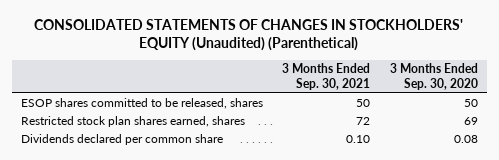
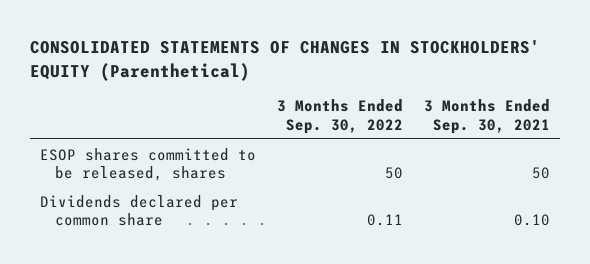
- CONSOLIDATED STATEMENTS OF CHANGES IN STOCKHOLDERS' EQUITY (Unaudited) (Parenthetical)
+ CONSOLIDATED STATEMENTS OF CHANGES IN STOCKHOLDERS' EQUITY (Parenthetical)
- | 3 Months Ended Sep. 30, 2021 | 3 Months Ended Sep. 30, 2020
+ | 3 Months Ended Sep. 30, 2022 | 3 Months Ended Sep. 30, 2021
- Restricted stock plan shares earned, shares | 72 | 69

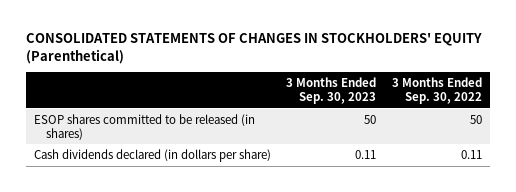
- | 3 Months Ended Sep. 30, 2022 | 3 Months Ended Sep. 30, 2021
+ | 3 Months Ended Sep. 30, 2023 | 3 Months Ended Sep. 30, 2022
- ESOP shares committed to be released, shares | 50 | 50
- Dividends declared per common share | 0.11 | 0.10
+ ESOP shares committed to be released (in shares) | 50 | 50
+ Cash dividends declared (in dollars per share) | 0.11 | 0.11

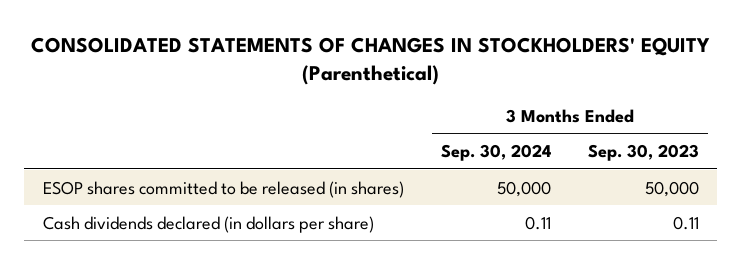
- | 3 Months Ended Sep. 30, 2023 | 3 Months Ended Sep. 30, 2022
+ | 3 Months Ended Sep. 30, 2024 | 3 Months Ended Sep. 30, 2023
- ESOP shares committed to be released (in shares) | 50 | 50
+ ESOP shares committed to be released (in shares) | 50,000 | 50,000

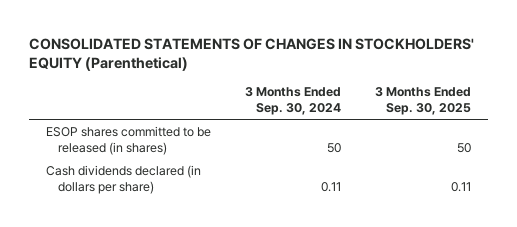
- | 3 Months Ended Sep. 30, 2024 | 3 Months Ended Sep. 30, 2023
+ | 3 Months Ended Sep. 30, 2024 | 3 Months Ended Sep. 30, 2025
- ESOP shares committed to be released (in shares) | 50,000 | 50,000
+ ESOP shares committed to be released (in shares) | 50 | 50

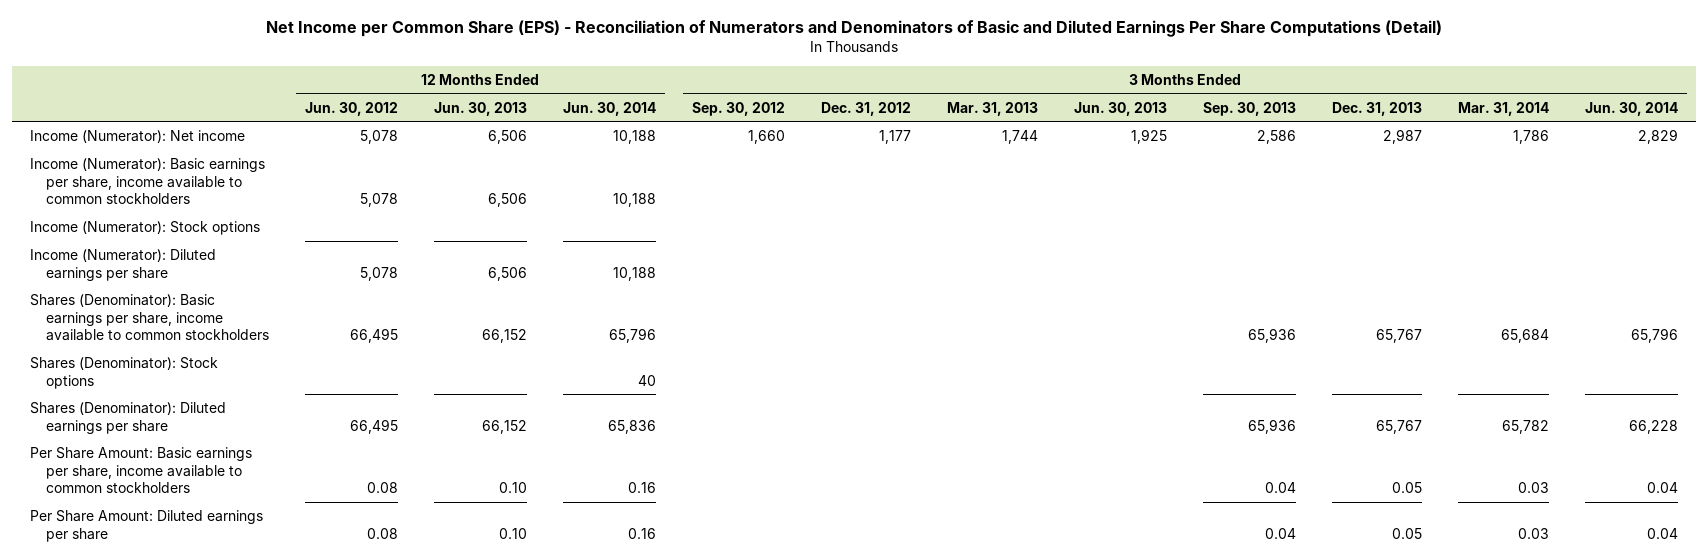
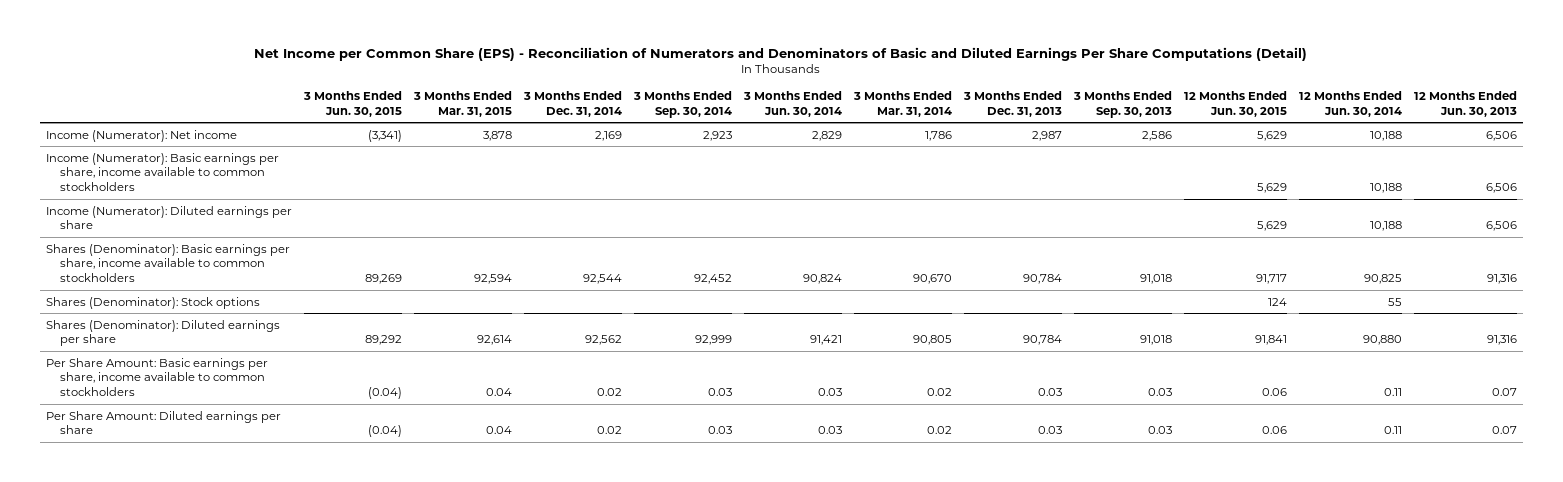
- | 12 Months Ended Jun. 30, 2012 | 12 Months Ended Jun. 30, 2013 | 12 Months Ended Jun. 30, 2014 | 3 Months Ended Sep. 30, 2012 | 3 Months Ended Dec. 31, 2012 | 3 Months Ended Mar. 31, 2013 | 3 Months Ended Jun. 30, 2013 | 3 Months Ended Sep. 30, 2013 | 3 Months Ended Dec. 31, 2013 | 3 Months Ended Mar. 31, 2014 | 3 Months Ended Jun. 30, 2014
+ | 3 Months Ended Jun. 30, 2015 | 3 Months Ended Mar. 31, 2015 | 3 Months Ended Dec. 31, 2014 | 3 Months Ended Sep. 30, 2014 | 3 Months Ended Jun. 30, 2014 | 3 Months Ended Mar. 31, 2014 | 3 Months Ended Dec. 31, 2013 | 3 Months Ended Sep. 30, 2013 | 12 Months Ended Jun. 30, 2015 | 12 Months Ended Jun. 30, 2014 | 12 Months Ended Jun. 30, 2013
- Income (Numerator): Stock options
- Shares (Denominator): Basic earnings per share, income available to common stockholders | 66,495 | 66,152 | 65,796 | | | | | 65,936 | 65,767 | 65,684 | 65,796
- Shares (Denominator): Stock options | | | 40 | | | | | | | |
- Shares (Denominator): Diluted earnings per share | 66,495 | 66,152 | 65,836 | | | | | 65,936 | 65,767 | 65,782 | 66,228
- Per Share Amount: Basic earnings per share, income available to common stockholders | 0.08 | 0.10 | 0.16 | | | | | 0.04 | 0.05 | 0.03 | 0.04
- Per Share Amount: Diluted earnings per share | 0.08 | 0.10 | 0.16 | | | | | 0.04 | 0.05 | 0.03 | 0.04
+ Shares (Denominator): Basic earnings per share, income available to common stockholders | 89,269 | 92,594 | 92,544 | 92,452 | 90,824 | 90,670 | 90,784 | 91,018 | 91,717 | 90,825 | 91,316
+ Shares (Denominator): Stock options | | | | | | | | | 124 | 55 |
+ Shares (Denominator): Diluted earnings per share | 89,292 | 92,614 | 92,562 | 92,999 | 91,421 | 90,805 | 90,784 | 91,018 | 91,841 | 90,880 | 91,316
+ Per Share Amount: Basic earnings per share, income available to common stockholders | (0.04) | 0.04 | 0.02 | 0.03 | 0.03 | 0.02 | 0.03 | 0.03 | 0.06 | 0.11 | 0.07
+ Per Share Amount: Diluted earnings per share | (0.04) | 0.04 | 0.02 | 0.03 | 0.03 | 0.02 | 0.03 | 0.03 | 0.06 | 0.11 | 0.07

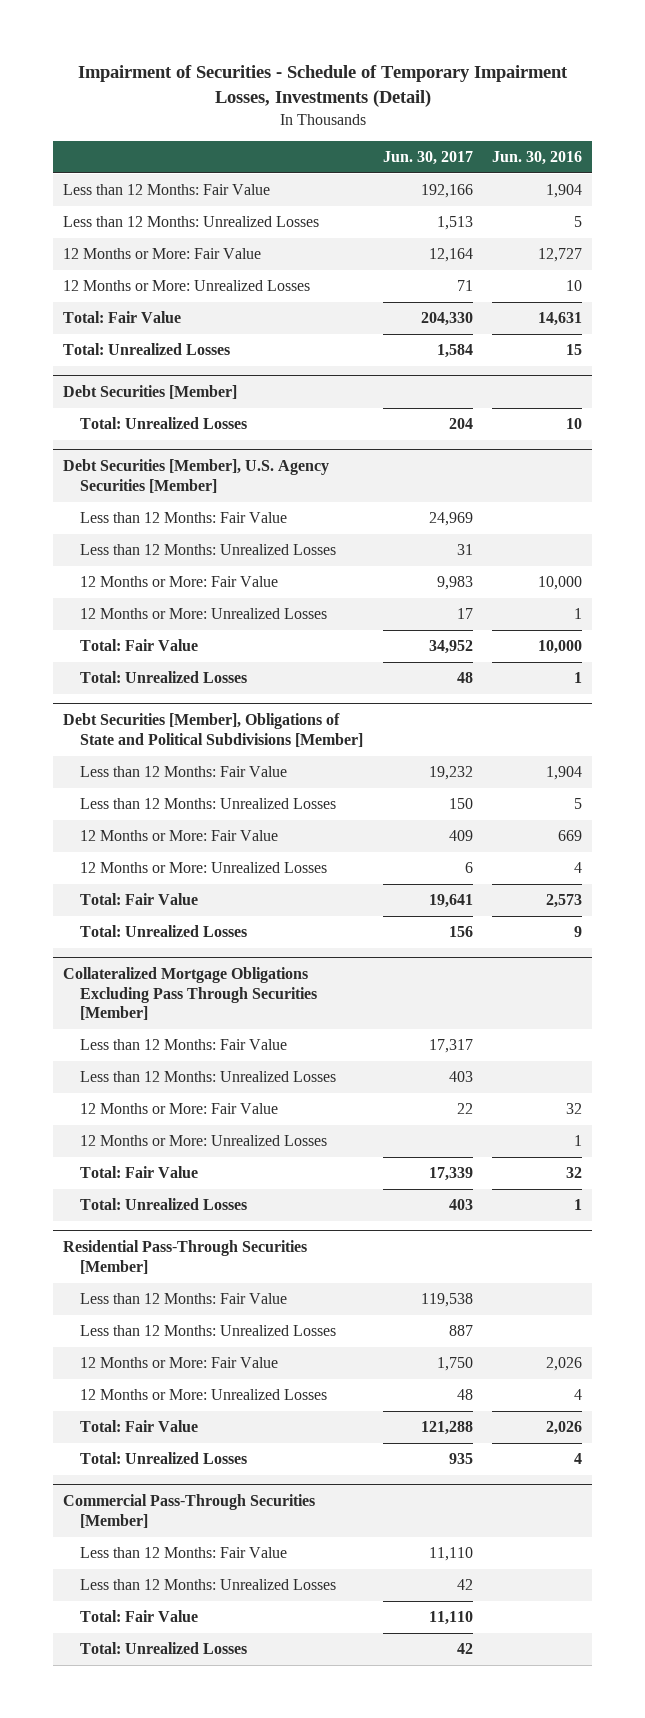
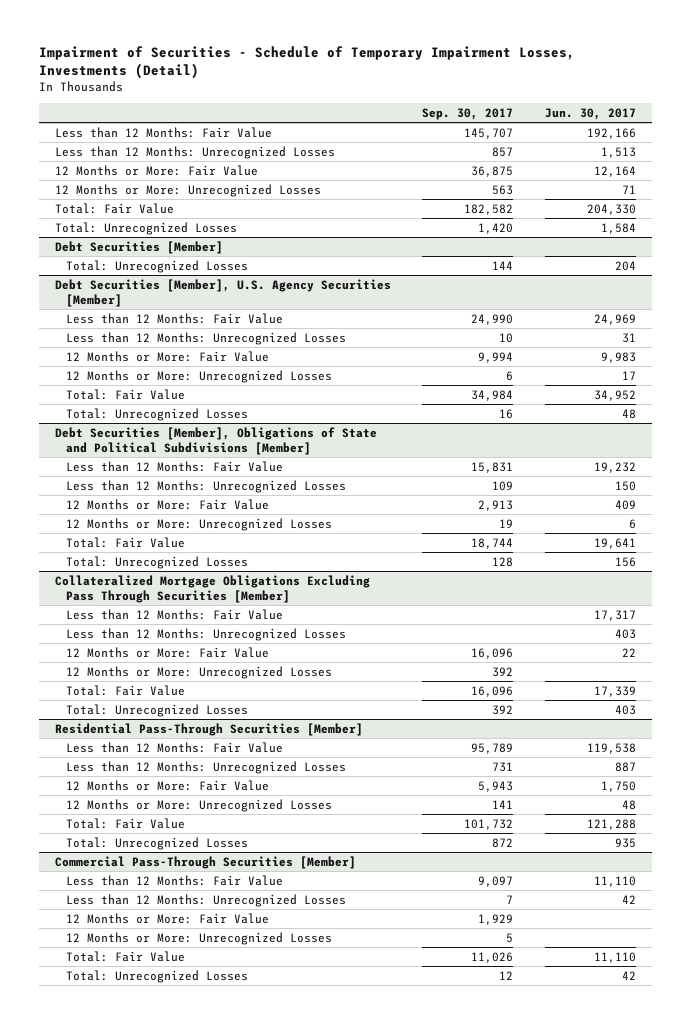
- | Jun. 30, 2017 | Jun. 30, 2016
+ | Sep. 30, 2017 | Jun. 30, 2017
- Less than 12 Months: Unrealized Losses | 1,513 | 5
+ Less than 12 Months: Unrecognized Losses | 857 | 1,513
- 12 Months or More: Unrealized Losses | 71 | 10
+ 12 Months or More: Unrecognized Losses | 563 | 71
- Total: Unrealized Losses | 1,584 | 15
+ Total: Unrecognized Losses | 1,420 | 1,584
@ Debt Securities [Member]
- Total: Unrealized Losses | 204 | 10
+ Total: Unrecognized Losses | 144 | 204
@ Debt Securities [Member], U.S. Agency Securities [Member]
- Less than 12 Months: Unrealized Losses | 31 |
+ Less than 12 Months: Unrecognized Losses | 10 | 31
- 12 Months or More: Unrealized Losses | 17 | 1
+ 12 Months or More: Unrecognized Losses | 6 | 17
- Total: Unrealized Losses | 48 | 1
+ Total: Unrecognized Losses | 16 | 48
@ Debt Securities [Member], Obligations of State and Political Subdivisions [Member]
- Less than 12 Months: Unrealized Losses | 150 | 5
+ Less than 12 Months: Unrecognized Losses | 109 | 150
- 12 Months or More: Unrealized Losses | 6 | 4
+ 12 Months or More: Unrecognized Losses | 19 | 6
- Total: Unrealized Losses | 156 | 9
+ Total: Unrecognized Losses | 128 | 156
@ Collateralized Mortgage Obligations Excluding Pass Through Securities [Member]
- Less than 12 Months: Unrealized Losses | 403 |
+ Less than 12 Months: Unrecognized Losses | | 403
- 12 Months or More: Unrealized Losses | | 1
+ 12 Months or More: Unrecognized Losses | 392 |
- Total: Unrealized Losses | 403 | 1
+ Total: Unrecognized Losses | 392 | 403
@ Residential Pass-Through Securities [Member]
- Less than 12 Months: Unrealized Losses | 887 |
+ Less than 12 Months: Unrecognized Losses | 731 | 887
- 12 Months or More: Unrealized Losses | 48 | 4
+ 12 Months or More: Unrecognized Losses | 141 | 48
- Total: Unrealized Losses | 935 | 4
+ Total: Unrecognized Losses | 872 | 935
@ Commercial Pass-Through Securities [Member]
- Less than 12 Months: Unrealized Losses | 42 |
+ Less than 12 Months: Unrecognized Losses | 7 | 42
+ 12 Months or More: Fair Value | 1,929 |
+ 12 Months or More: Unrecognized Losses | 5 |
- Total: Unrealized Losses | 42 |
+ Total: Unrecognized Losses | 12 | 42

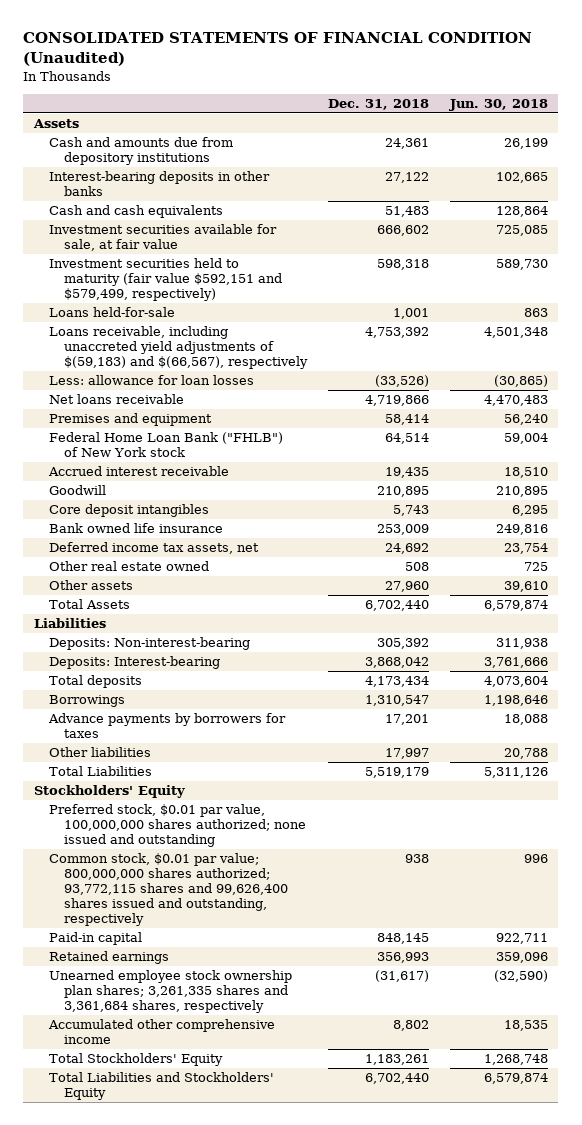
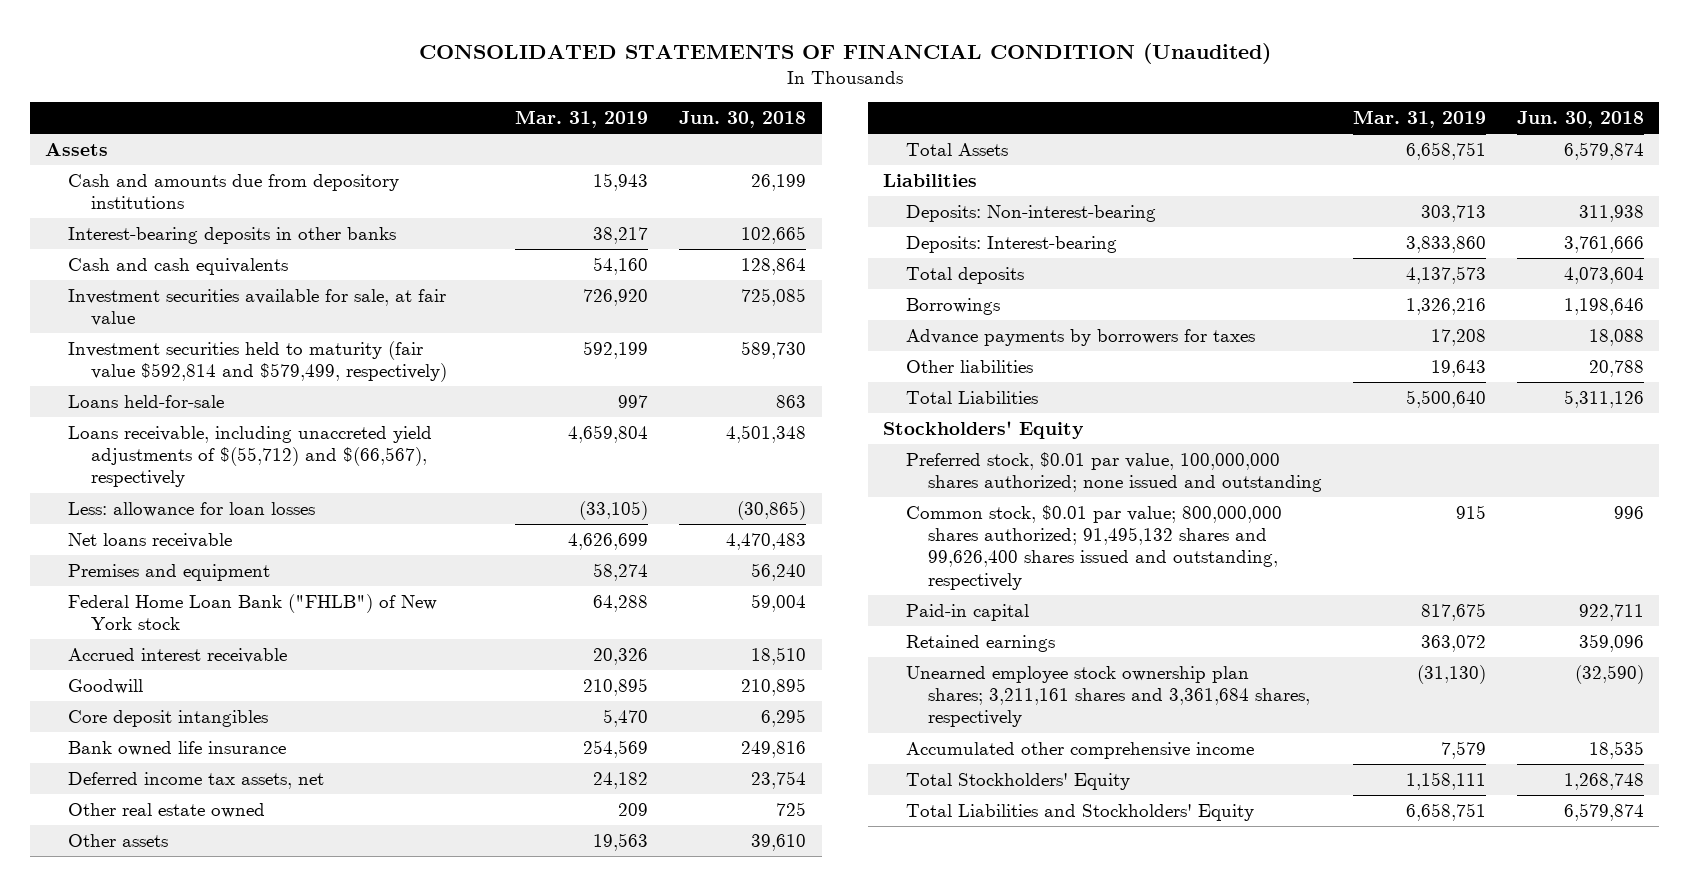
- | Dec. 31, 2018 | Jun. 30, 2018
+ | Mar. 31, 2019 | Jun. 30, 2018
- Investment securities held to maturity (fair value $592,151 and $579,499, respectively) | 598,318 | 589,730
+ Investment securities held to maturity (fair value $592,814 and $579,499, respectively) | 592,199 | 589,730
- Loans receivable, including unaccreted yield adjustments of $(59,183) and $(66,567), respectively | 4,753,392 | 4,501,348
+ Loans receivable, including unaccreted yield adjustments of $(55,712) and $(66,567), respectively | 4,659,804 | 4,501,348
- Common stock, $0.01 par value; 800,000,000 shares authorized; 93,772,115 shares and 99,626,400 shares issued and outstanding, respectively | 938 | 996
+ Common stock, $0.01 par value; 800,000,000 shares authorized; 91,495,132 shares and 99,626,400 shares issued and outstanding, respectively | 915 | 996
- Unearned employee stock ownership plan shares; 3,261,335 shares and 3,361,684 shares, respectively | (31,617) | (32,590)
+ Unearned employee stock ownership plan shares; 3,211,161 shares and 3,361,684 shares, respectively | (31,130) | (32,590)

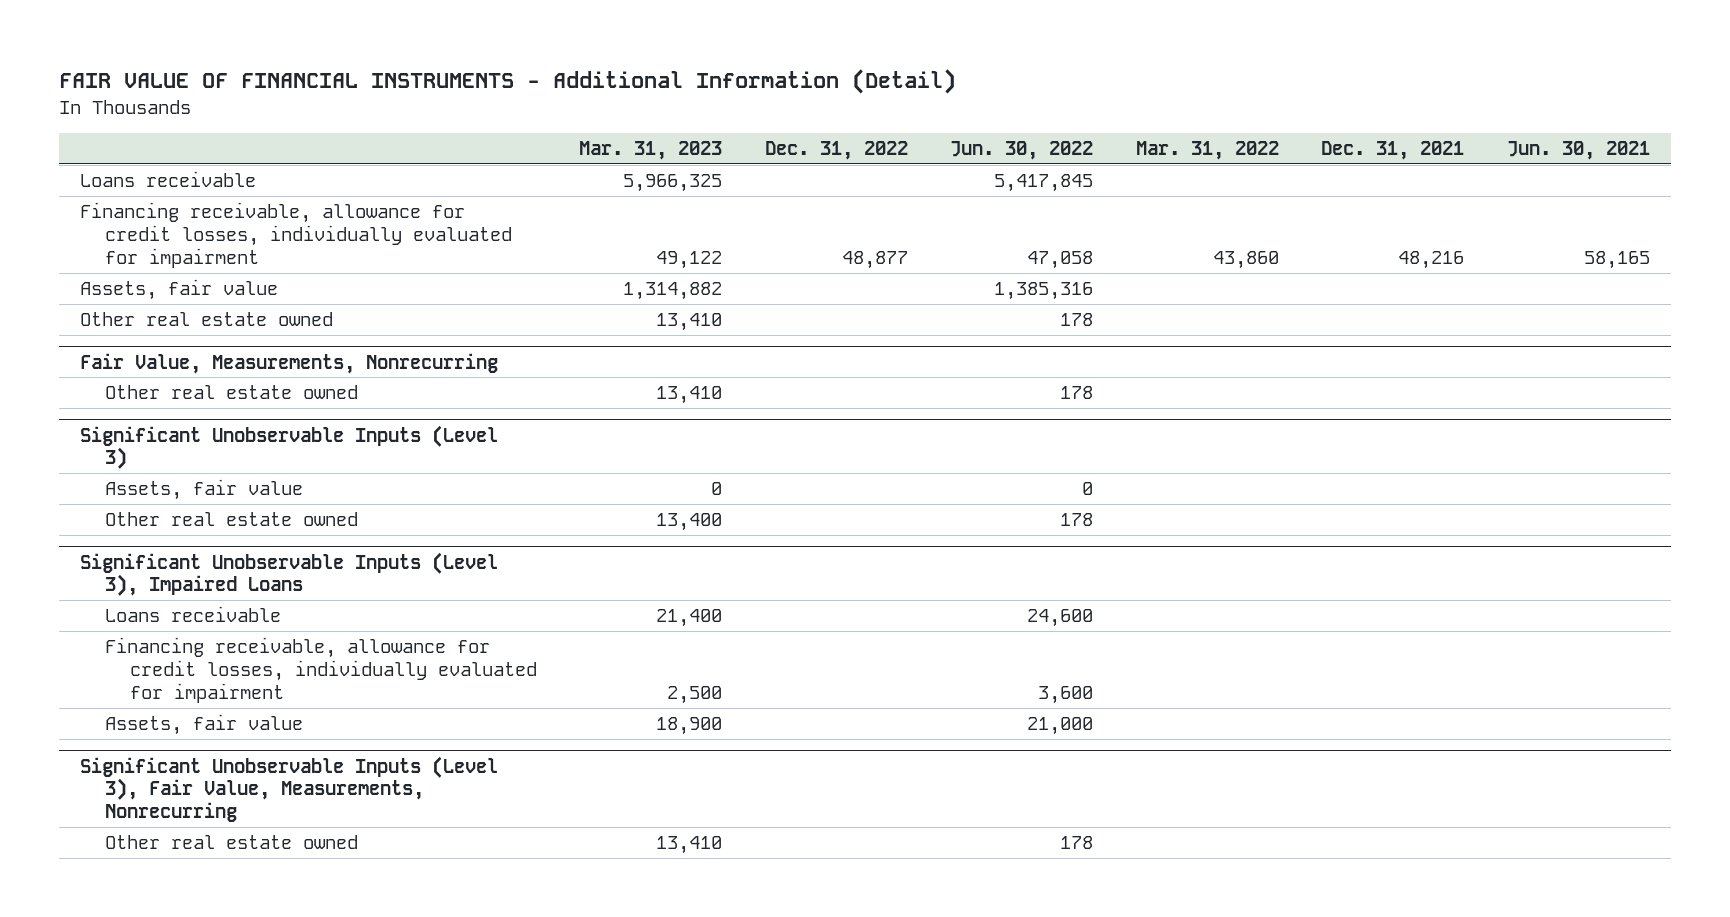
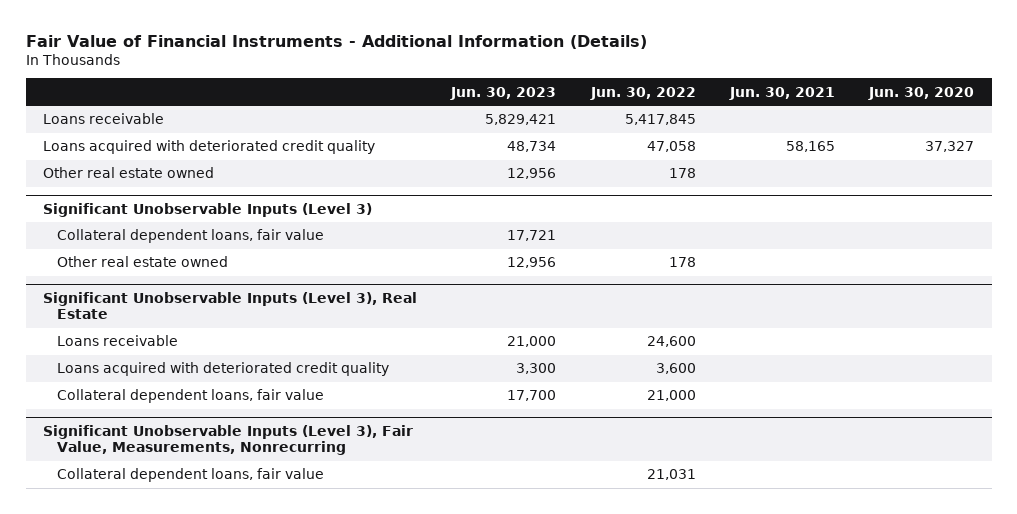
- FAIR VALUE OF FINANCIAL INSTRUMENTS - Additional Information (Detail)
+ Fair Value of Financial Instruments - Additional Information (Details)
- | Mar. 31, 2023 | Dec. 31, 2022 | Jun. 30, 2022 | Mar. 31, 2022 | Dec. 31, 2021 | Jun. 30, 2021
+ | Jun. 30, 2023 | Jun. 30, 2022 | Jun. 30, 2021 | Jun. 30, 2020
- Financing receivable, allowance for credit losses, individually evaluated for impairment | 49,122 | 48,877 | 47,058 | 43,860 | 48,216 | 58,165
- Assets, fair value | 1,314,882 | | 1,385,316 | | |
- Other real estate owned | 13,410 | | 178 | | |
- Fair Value, Measurements, Nonrecurring
+ Loans acquired with deteriorated credit quality | 48,734 | 47,058 | 58,165 | 37,327
@ Significant Unobservable Inputs (Level 3)
- Assets, fair value | 0 | | 0 | | |
+ Collateral dependent loans, fair value | 17,721 | | |
- Significant Unobservable Inputs (Level 3), Impaired Loans
+ Significant Unobservable Inputs (Level 3), Real Estate
- Financing receivable, allowance for credit losses, individually evaluated for impairment | 2,500 | | 3,600 | | |
- Assets, fair value | 18,900 | | 21,000 | | |
+ Loans acquired with deteriorated credit quality | 3,300 | 3,600 | |
+ Collateral dependent loans, fair value | 17,700 | 21,000 | |
@ Significant Unobservable Inputs (Level 3), Fair Value, Measurements, Nonrecurring
- Other real estate owned | 13,410 | | 178 | | |
+ Collateral dependent loans, fair value | | 21,031 | |

